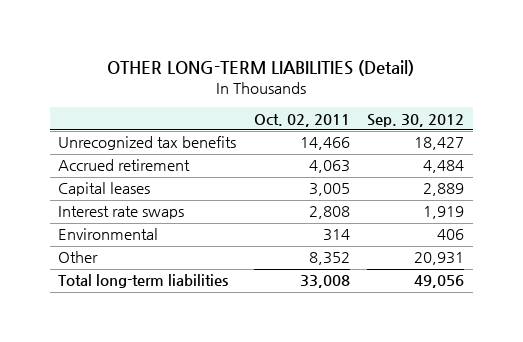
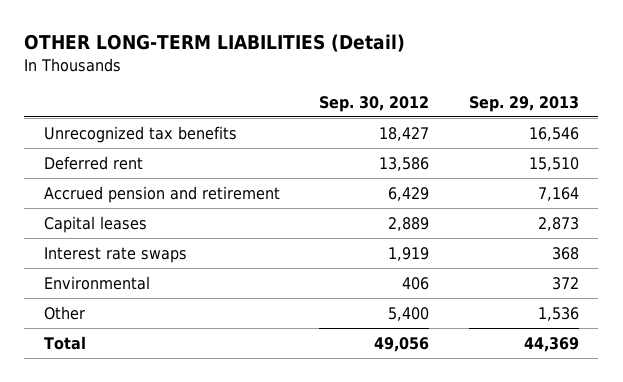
- | Oct. 02, 2011 | Sep. 30, 2012
+ | Sep. 30, 2012 | Sep. 29, 2013
- Accrued retirement | 4,063 | 4,484
+ Deferred rent | 13,586 | 15,510
+ Accrued pension and retirement | 6,429 | 7,164
- Other | 8,352 | 20,931
- Total long-term liabilities | 33,008 | 49,056
+ Other | 5,400 | 1,536
+ Total | 49,056 | 44,369

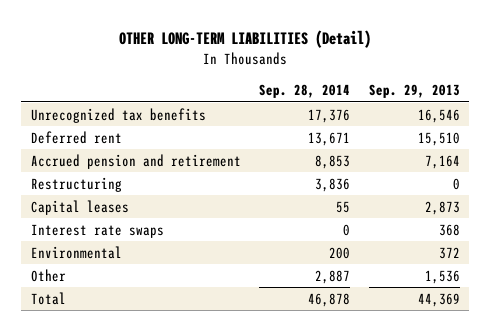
- | Sep. 30, 2012 | Sep. 29, 2013
+ | Sep. 28, 2014 | Sep. 29, 2013
+ Restructuring | 3,836 | 0

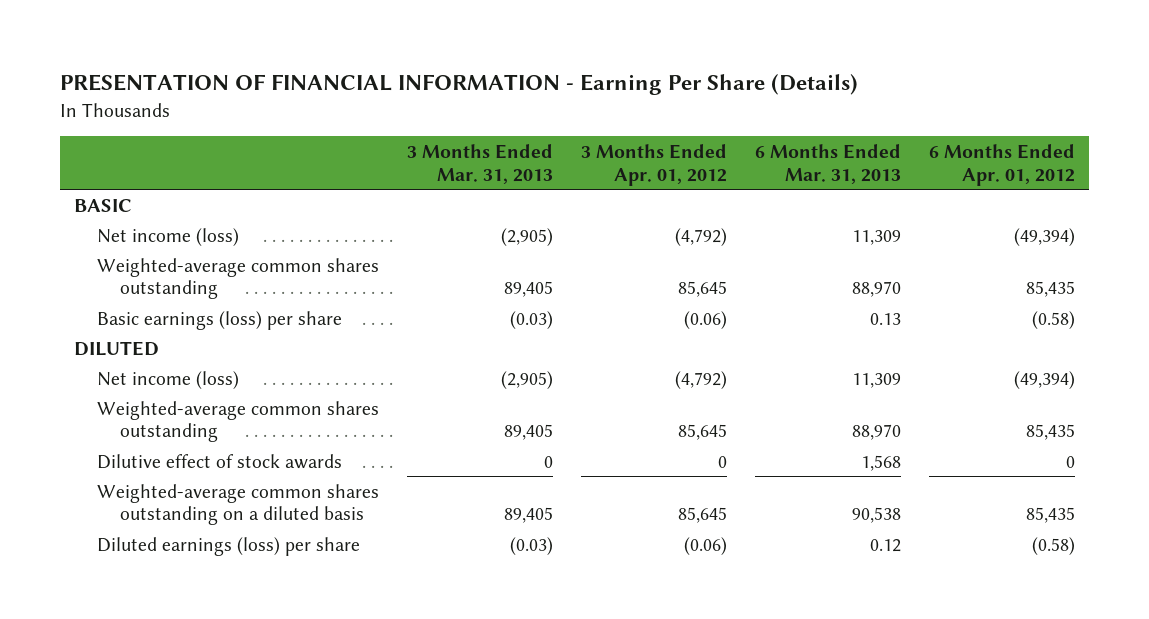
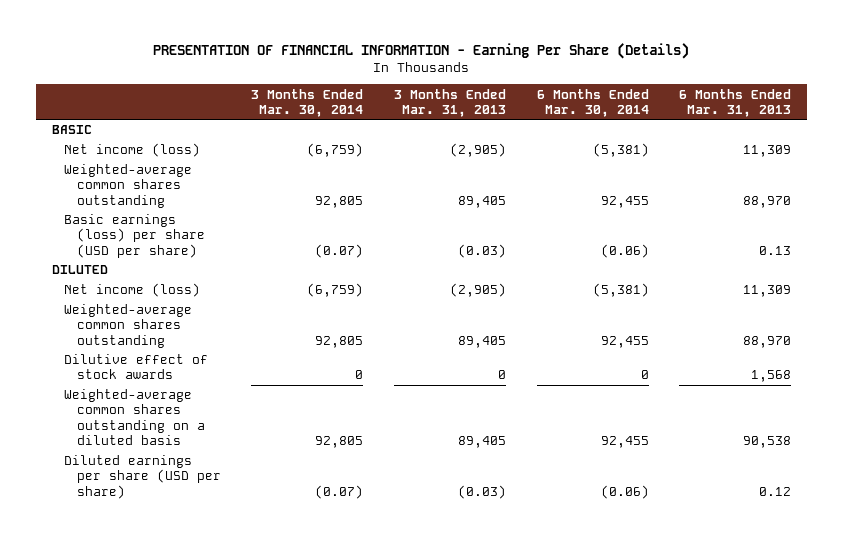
- | 3 Months Ended Mar. 31, 2013 | 3 Months Ended Apr. 01, 2012 | 6 Months Ended Mar. 31, 2013 | 6 Months Ended Apr. 01, 2012
+ | 3 Months Ended Mar. 30, 2014 | 3 Months Ended Mar. 31, 2013 | 6 Months Ended Mar. 30, 2014 | 6 Months Ended Mar. 31, 2013
- Basic earnings (loss) per share | (0.03) | (0.06) | 0.13 | (0.58)
+ Basic earnings (loss) per share (USD per share) | (0.07) | (0.03) | (0.06) | 0.13
- Diluted earnings (loss) per share | (0.03) | (0.06) | 0.12 | (0.58)
+ Diluted earnings per share (USD per share) | (0.07) | (0.03) | (0.06) | 0.12

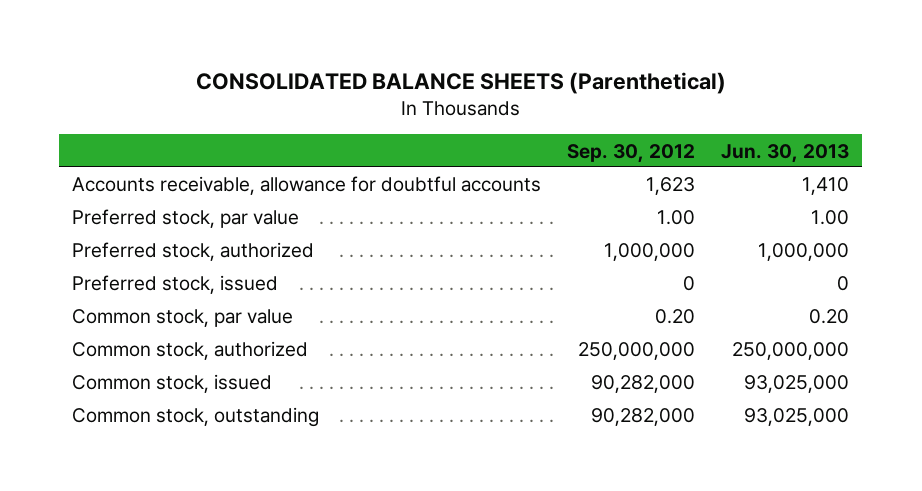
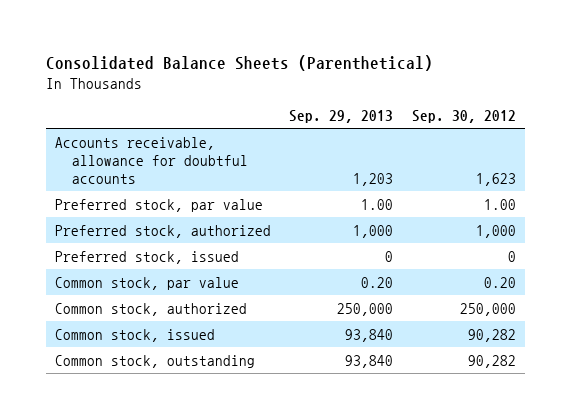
- CONSOLIDATED BALANCE SHEETS (Parenthetical)
+ Consolidated Balance Sheets (Parenthetical)
- | Sep. 30, 2012 | Jun. 30, 2013
+ | Sep. 29, 2013 | Sep. 30, 2012
- Preferred stock, authorized | 1,000,000 | 1,000,000
+ Preferred stock, authorized | 1,000 | 1,000
- Common stock, authorized | 250,000,000 | 250,000,000
- Common stock, issued | 90,282,000 | 93,025,000
- Common stock, outstanding | 90,282,000 | 93,025,000
+ Common stock, authorized | 250,000 | 250,000
+ Common stock, issued | 93,840 | 90,282
+ Common stock, outstanding | 93,840 | 90,282

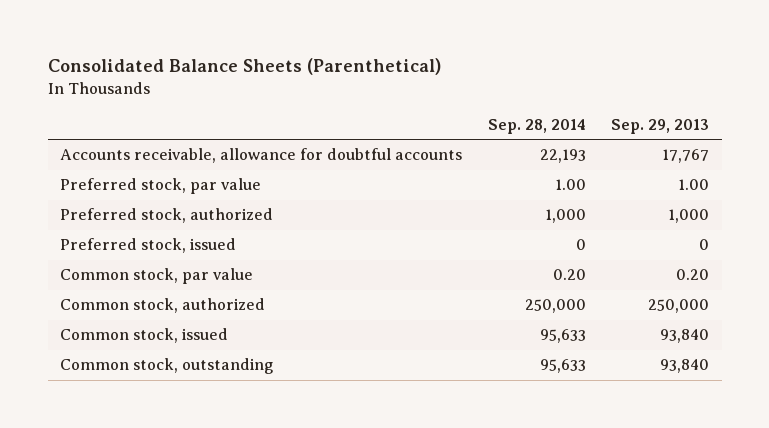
- | Sep. 29, 2013 | Sep. 30, 2012
+ | Sep. 28, 2014 | Sep. 29, 2013
- Accounts receivable, allowance for doubtful accounts | 1,203 | 1,623
+ Accounts receivable, allowance for doubtful accounts | 22,193 | 17,767

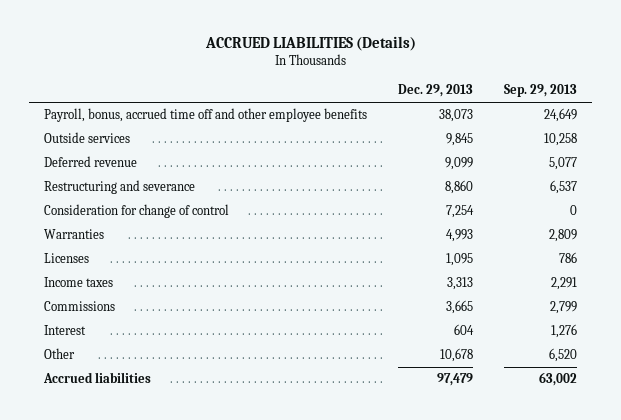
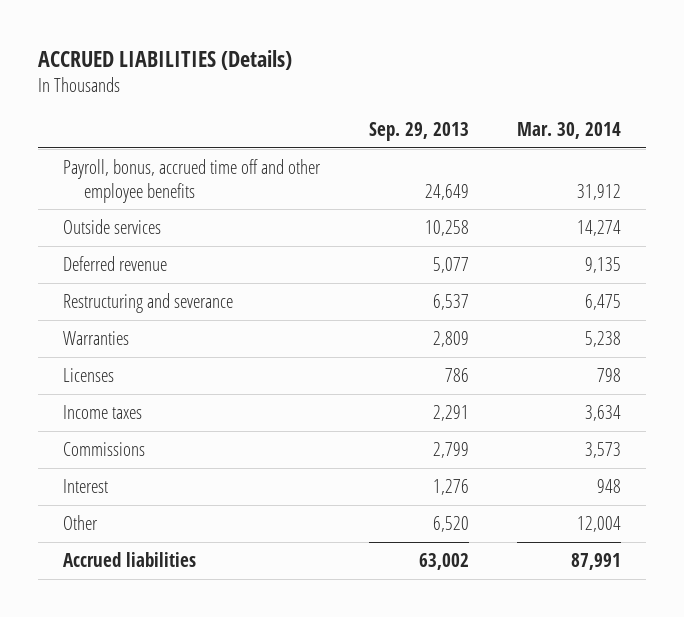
- | Dec. 29, 2013 | Sep. 29, 2013
+ | Sep. 29, 2013 | Mar. 30, 2014
- Consideration for change of control | 7,254 | 0

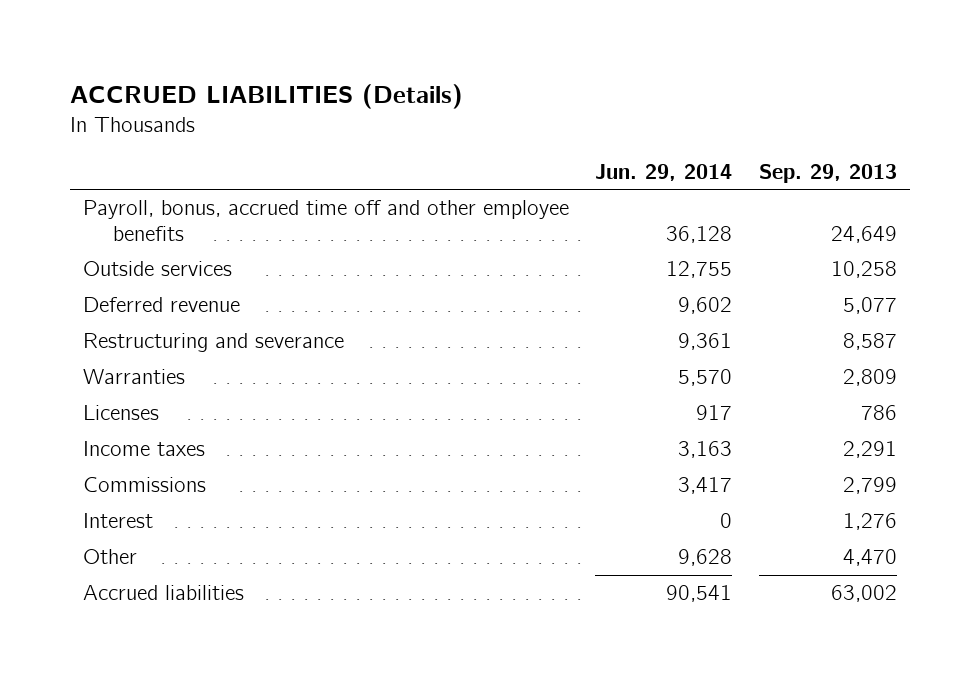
- | Sep. 29, 2013 | Mar. 30, 2014
+ | Jun. 29, 2014 | Sep. 29, 2013
- Restructuring and severance | 6,537 | 6,475
+ Restructuring and severance | 9,361 | 8,587
- Other | 6,520 | 12,004
+ Other | 9,628 | 4,470

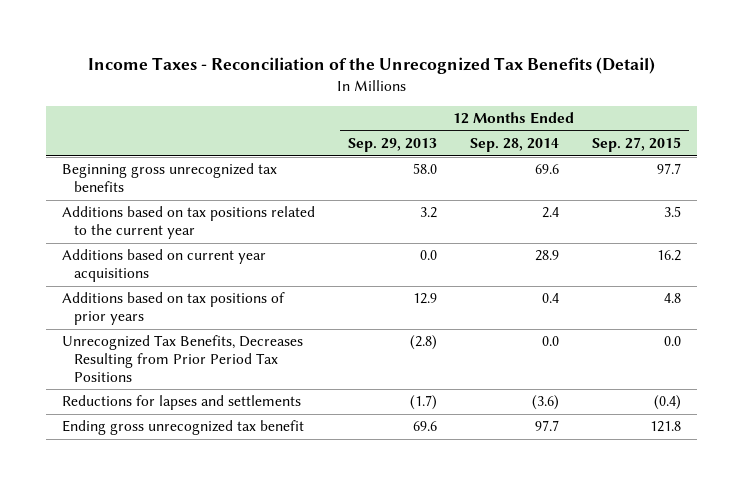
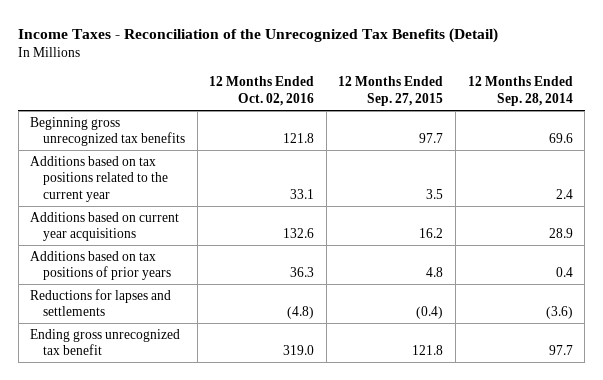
- | 12 Months Ended Sep. 29, 2013 | 12 Months Ended Sep. 28, 2014 | 12 Months Ended Sep. 27, 2015
+ | 12 Months Ended Oct. 02, 2016 | 12 Months Ended Sep. 27, 2015 | 12 Months Ended Sep. 28, 2014
- Unrecognized Tax Benefits, Decreases Resulting from Prior Period Tax Positions | (2.8) | 0.0 | 0.0

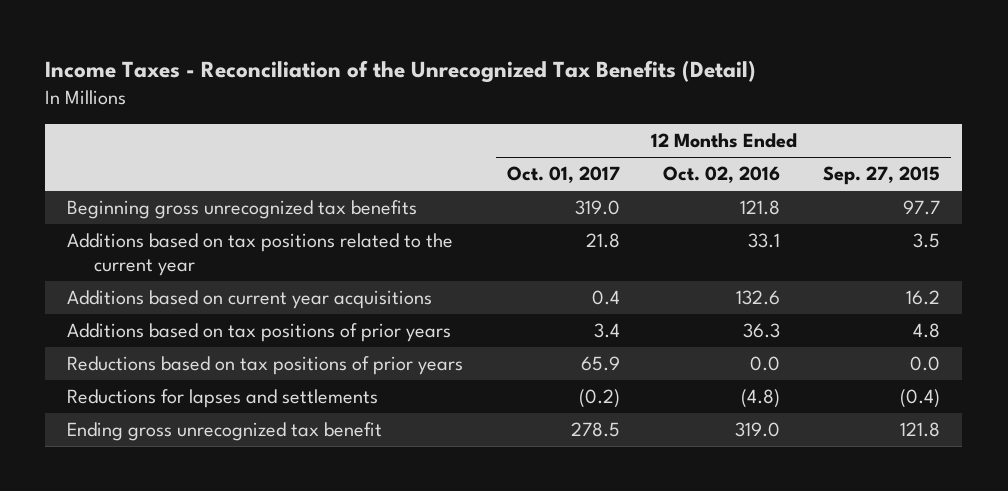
- | 12 Months Ended Oct. 02, 2016 | 12 Months Ended Sep. 27, 2015 | 12 Months Ended Sep. 28, 2014
+ | 12 Months Ended Oct. 01, 2017 | 12 Months Ended Oct. 02, 2016 | 12 Months Ended Sep. 27, 2015
+ Reductions based on tax positions of prior years | 65.9 | 0.0 | 0.0

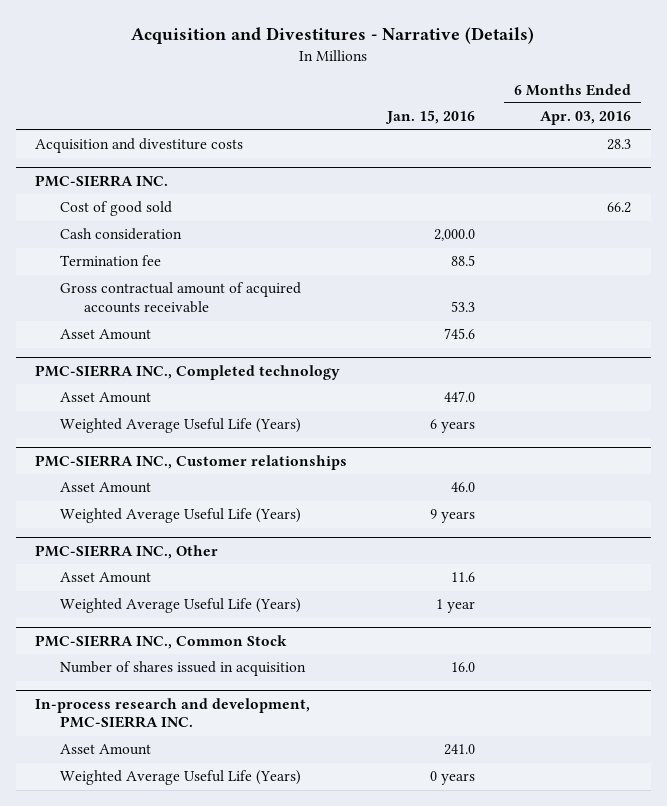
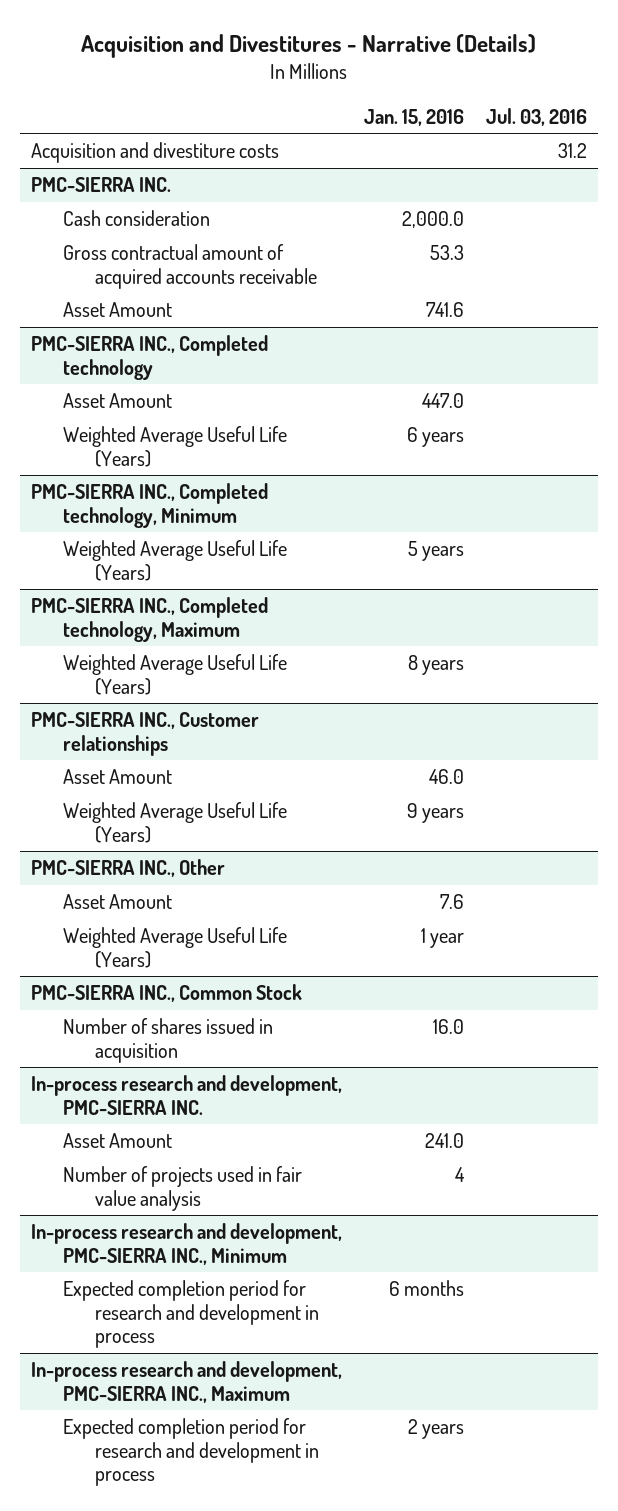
- | Jan. 15, 2016 | 6 Months Ended Apr. 03, 2016
+ | Jan. 15, 2016 | Jul. 03, 2016
@ PMC-SIERRA INC.
- Cost of good sold | | 66.2
- Termination fee | 88.5 |
- Asset Amount | 745.6 |
+ Asset Amount | 741.6 |
+ PMC-SIERRA INC., Completed technology, Minimum
+ Weighted Average Useful Life (Years) | 5 years |
+ PMC-SIERRA INC., Completed technology, Maximum
+ Weighted Average Useful Life (Years) | 8 years |
@ PMC-SIERRA INC., Other
- Asset Amount | 11.6 |
+ Asset Amount | 7.6 |
@ In-process research and development, PMC-SIERRA INC.
- Weighted Average Useful Life (Years) | 0 years |
+ Number of projects used in fair value analysis | 4 |
+ In-process research and development, PMC-SIERRA INC., Minimum
+ Expected completion period for research and development in process | 6 months |
+ In-process research and development, PMC-SIERRA INC., Maximum
+ Expected completion period for research and development in process | 2 years |

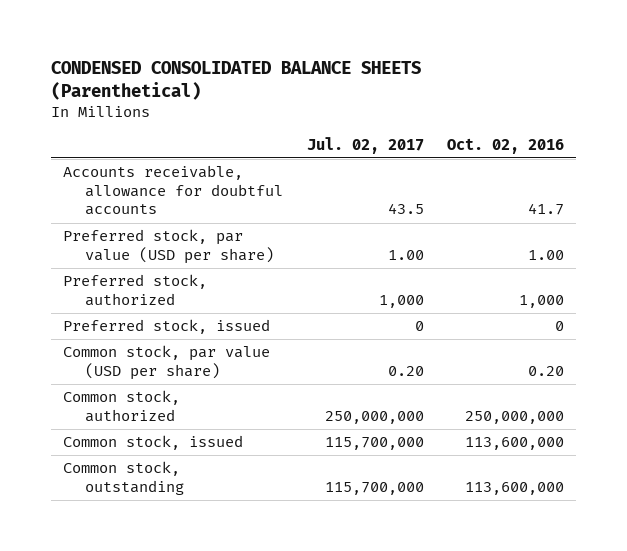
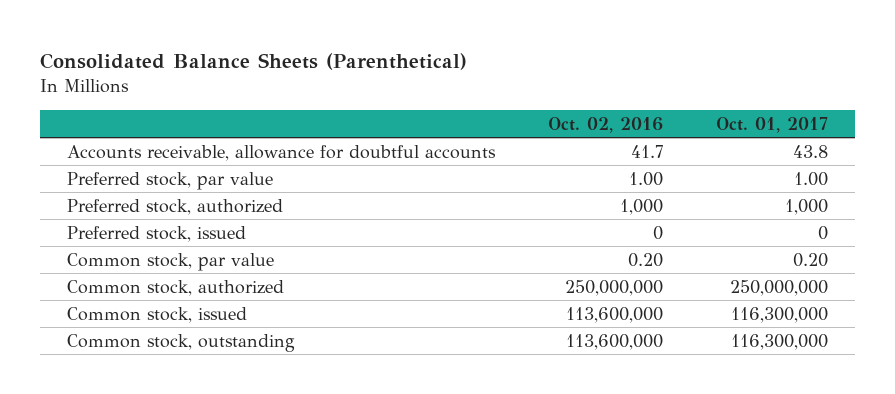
- CONDENSED CONSOLIDATED BALANCE SHEETS (Parenthetical)
+ Consolidated Balance Sheets (Parenthetical)
- | Jul. 02, 2017 | Oct. 02, 2016
+ | Oct. 02, 2016 | Oct. 01, 2017
- Preferred stock, par value (USD per share) | 1.00 | 1.00
+ Preferred stock, par value | 1.00 | 1.00
- Common stock, par value (USD per share) | 0.20 | 0.20
+ Common stock, par value | 0.20 | 0.20

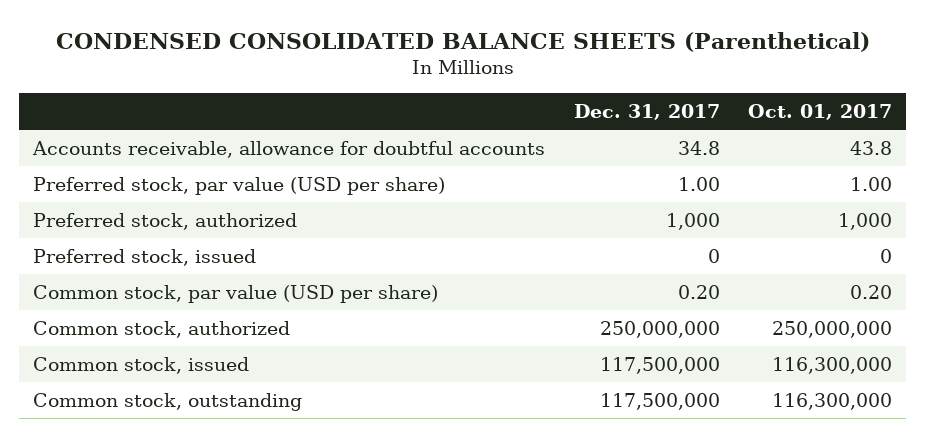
- Consolidated Balance Sheets (Parenthetical)
+ CONDENSED CONSOLIDATED BALANCE SHEETS (Parenthetical)
- | Oct. 02, 2016 | Oct. 01, 2017
+ | Dec. 31, 2017 | Oct. 01, 2017
- Preferred stock, par value | 1.00 | 1.00
+ Preferred stock, par value (USD per share) | 1.00 | 1.00
- Common stock, par value | 0.20 | 0.20
+ Common stock, par value (USD per share) | 0.20 | 0.20

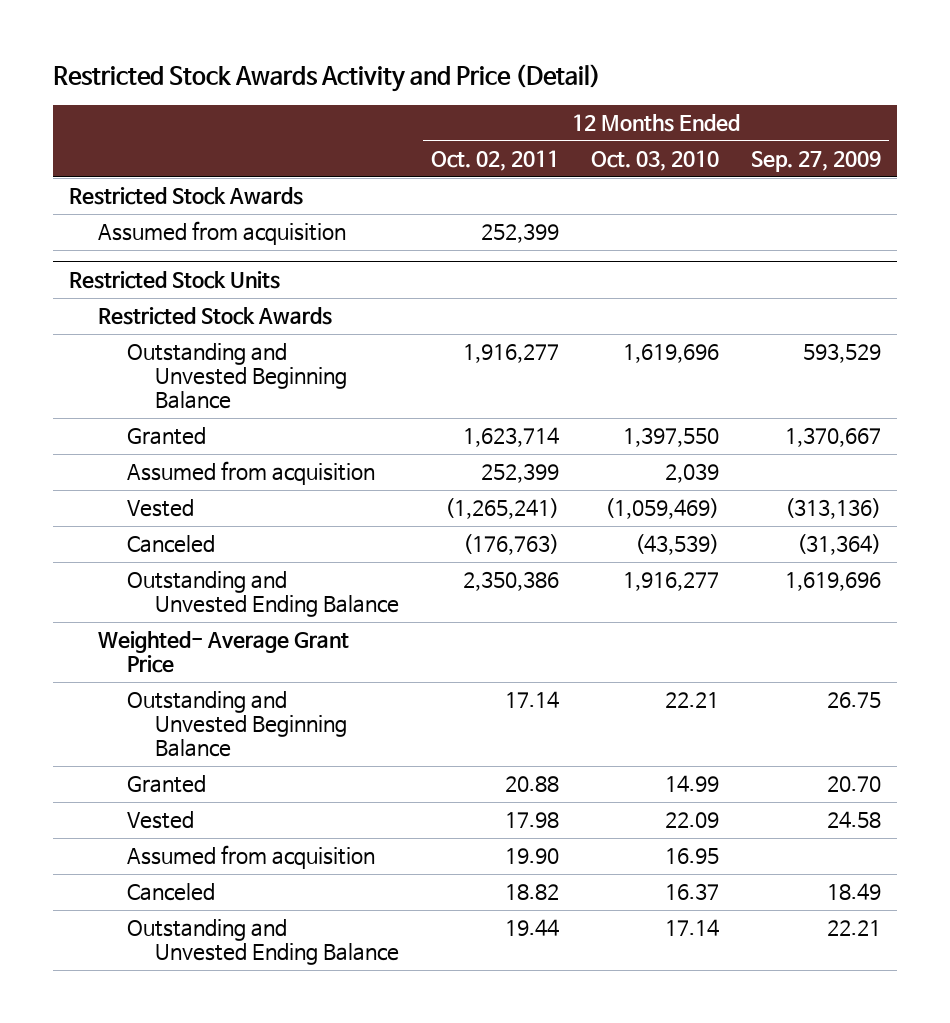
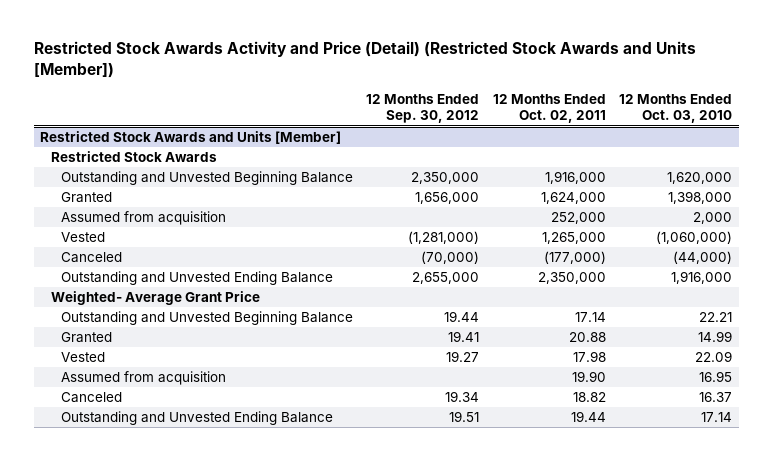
- Restricted Stock Awards Activity and Price (Detail)
+ Restricted Stock Awards Activity and Price (Detail) (Restricted Stock Awards and Units [Member])
- | 12 Months Ended Oct. 02, 2011 | 12 Months Ended Oct. 03, 2010 | 12 Months Ended Sep. 27, 2009
+ | 12 Months Ended Sep. 30, 2012 | 12 Months Ended Oct. 02, 2011 | 12 Months Ended Oct. 03, 2010
- Restricted Stock Awards
- Assumed from acquisition | 252,399 | |
- Restricted Stock Units
+ Restricted Stock Awards and Units [Member]
- Outstanding and Unvested Beginning Balance | 1,916,277 | 1,619,696 | 593,529
- Granted | 1,623,714 | 1,397,550 | 1,370,667
- Assumed from acquisition | 252,399 | 2,039 |
- Vested | (1,265,241) | (1,059,469) | (313,136)
- Canceled | (176,763) | (43,539) | (31,364)
- Outstanding and Unvested Ending Balance | 2,350,386 | 1,916,277 | 1,619,696
+ Outstanding and Unvested Beginning Balance | 2,350,000 | 1,916,000 | 1,620,000
+ Granted | 1,656,000 | 1,624,000 | 1,398,000
+ Assumed from acquisition | | 252,000 | 2,000
+ Vested | (1,281,000) | 1,265,000 | (1,060,000)
+ Canceled | (70,000) | (177,000) | (44,000)
+ Outstanding and Unvested Ending Balance | 2,655,000 | 2,350,000 | 1,916,000

